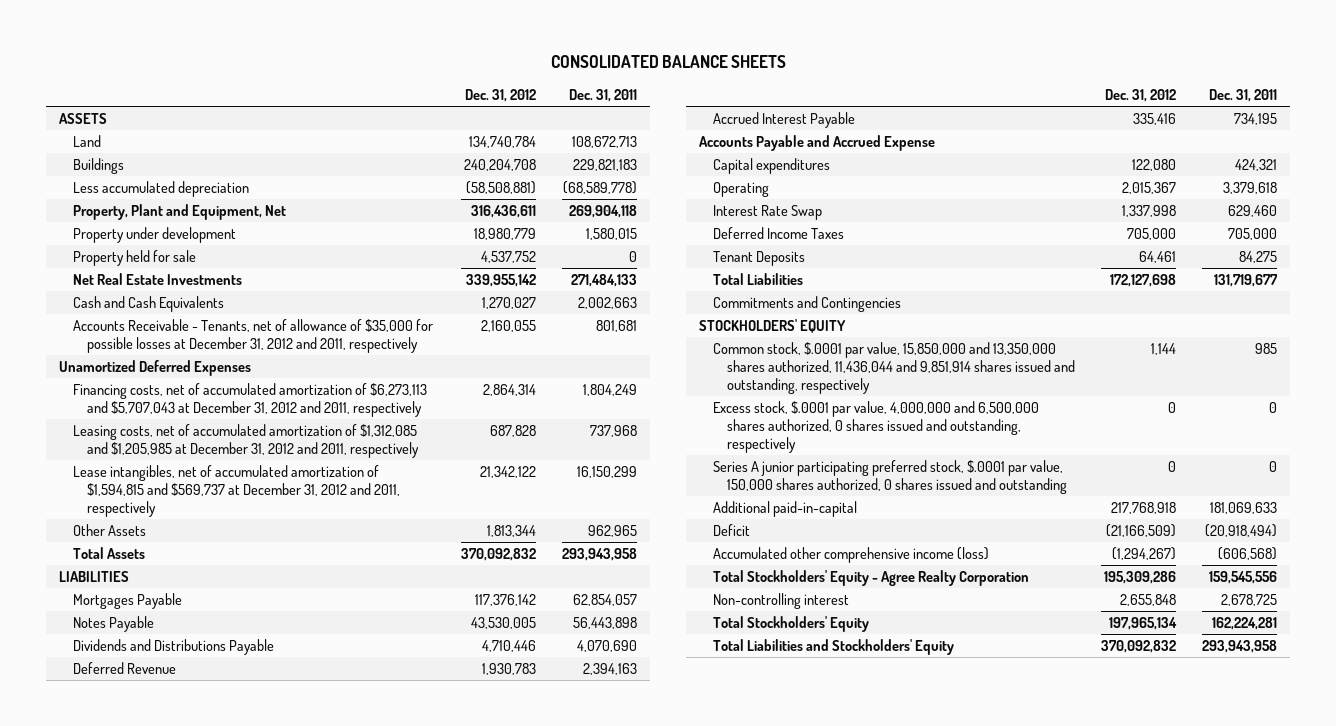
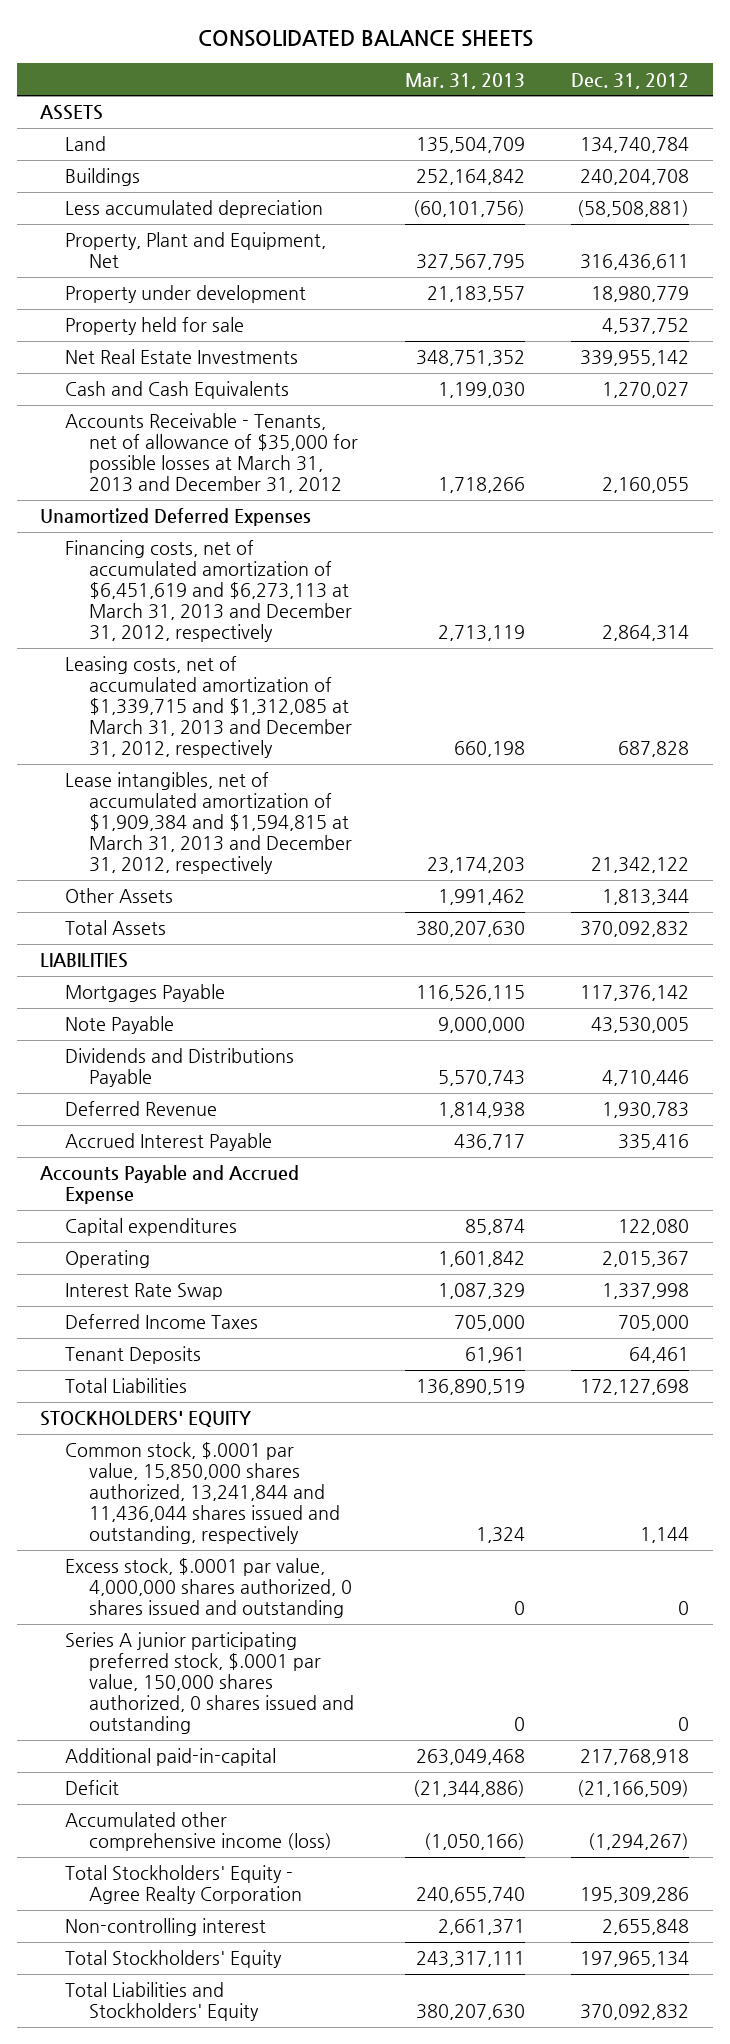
- | Dec. 31, 2012 | Dec. 31, 2011
+ | Mar. 31, 2013 | Dec. 31, 2012
- Accounts Receivable - Tenants, net of allowance of $35,000 for possible losses at December 31, 2012 and 2011, respectively | 2,160,055 | 801,681
+ Accounts Receivable - Tenants, net of allowance of $35,000 for possible losses at March 31, 2013 and December 31, 2012 | 1,718,266 | 2,160,055
- Financing costs, net of accumulated amortization of $6,273,113 and $5,707,043 at December 31, 2012 and 2011, respectively | 2,864,314 | 1,804,249
- Leasing costs, net of accumulated amortization of $1,312,085 and $1,205,985 at December 31, 2012 and 2011, respectively | 687,828 | 737,968
- Lease intangibles, net of accumulated amortization of $1,594,815 and $569,737 at December 31, 2012 and 2011, respectively | 21,342,122 | 16,150,299
+ Financing costs, net of accumulated amortization of $6,451,619 and $6,273,113 at March 31, 2013 and December 31, 2012, respectively | 2,713,119 | 2,864,314
+ Leasing costs, net of accumulated amortization of $1,339,715 and $1,312,085 at March 31, 2013 and December 31, 2012, respectively | 660,198 | 687,828
+ Lease intangibles, net of accumulated amortization of $1,909,384 and $1,594,815 at March 31, 2013 and December 31, 2012, respectively | 23,174,203 | 21,342,122
- Notes Payable | 43,530,005 | 56,443,898
+ Note Payable | 9,000,000 | 43,530,005
- Commitments and Contingencies
- Common stock, $.0001 par value, 15,850,000 and 13,350,000 shares authorized, 11,436,044 and 9,851,914 shares issued and outstanding, respectively | 1,144 | 985
- Excess stock, $.0001 par value, 4,000,000 and 6,500,000 shares authorized, 0 shares issued and outstanding, respectively | 0 | 0
+ Common stock, $.0001 par value, 15,850,000 shares authorized, 13,241,844 and 11,436,044 shares issued and outstanding, respectively | 1,324 | 1,144
+ Excess stock, $.0001 par value, 4,000,000 shares authorized, 0 shares issued and outstanding | 0 | 0

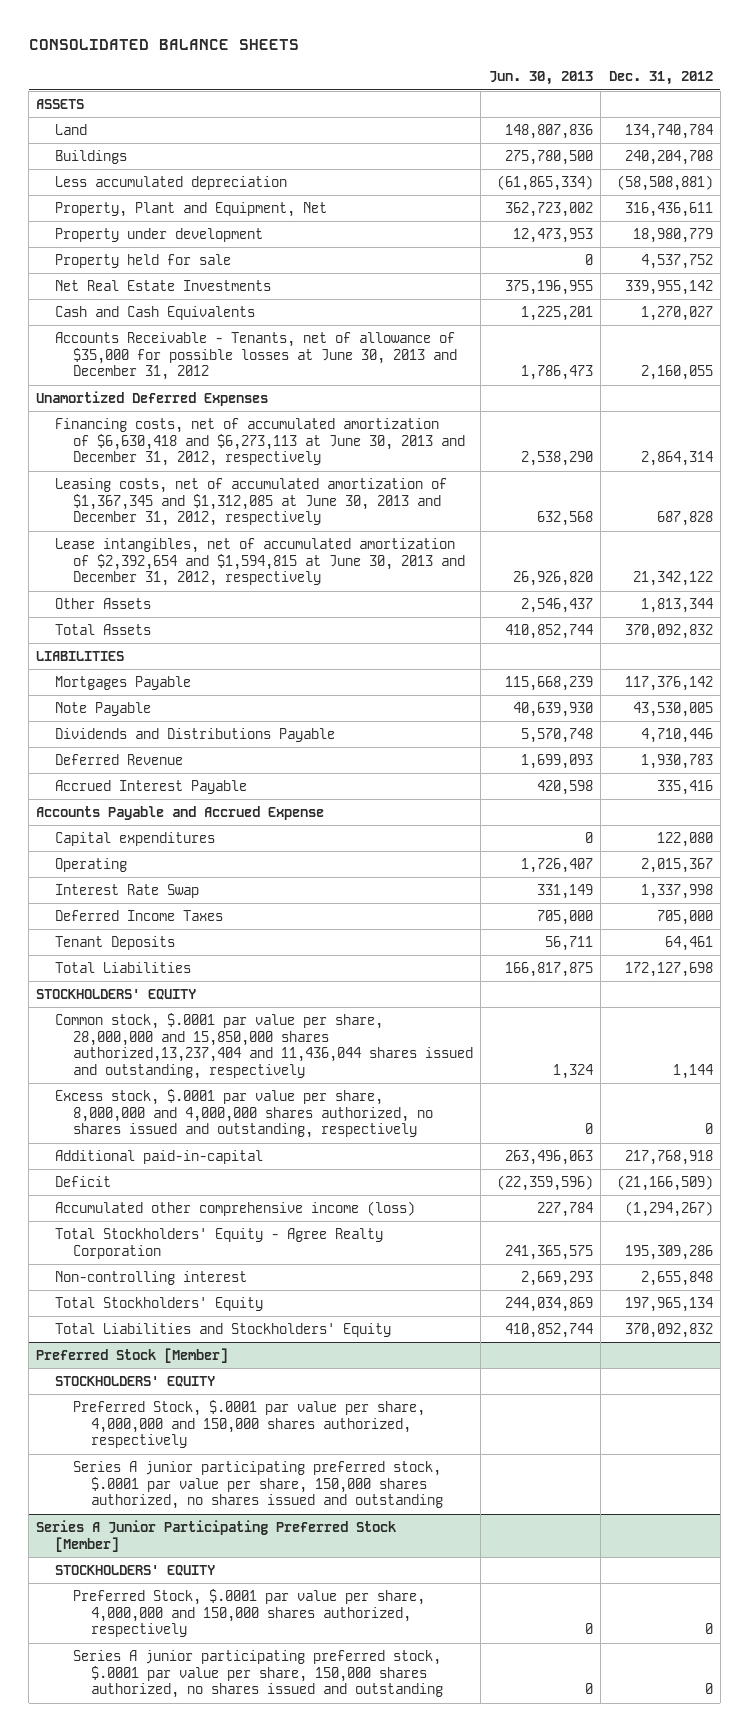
- | Mar. 31, 2013 | Dec. 31, 2012
+ | Jun. 30, 2013 | Dec. 31, 2012
- Accounts Receivable - Tenants, net of allowance of $35,000 for possible losses at March 31, 2013 and December 31, 2012 | 1,718,266 | 2,160,055
+ Accounts Receivable - Tenants, net of allowance of $35,000 for possible losses at June 30, 2013 and December 31, 2012 | 1,786,473 | 2,160,055
- Financing costs, net of accumulated amortization of $6,451,619 and $6,273,113 at March 31, 2013 and December 31, 2012, respectively | 2,713,119 | 2,864,314
- Leasing costs, net of accumulated amortization of $1,339,715 and $1,312,085 at March 31, 2013 and December 31, 2012, respectively | 660,198 | 687,828
- Lease intangibles, net of accumulated amortization of $1,909,384 and $1,594,815 at March 31, 2013 and December 31, 2012, respectively | 23,174,203 | 21,342,122
+ Financing costs, net of accumulated amortization of $6,630,418 and $6,273,113 at June 30, 2013 and December 31, 2012, respectively | 2,538,290 | 2,864,314
+ Leasing costs, net of accumulated amortization of $1,367,345 and $1,312,085 at June 30, 2013 and December 31, 2012, respectively | 632,568 | 687,828
+ Lease intangibles, net of accumulated amortization of $2,392,654 and $1,594,815 at June 30, 2013 and December 31, 2012, respectively | 26,926,820 | 21,342,122
- Common stock, $.0001 par value, 15,850,000 shares authorized, 13,241,844 and 11,436,044 shares issued and outstanding, respectively | 1,324 | 1,144
- Excess stock, $.0001 par value, 4,000,000 shares authorized, 0 shares issued and outstanding | 0 | 0
- Series A junior participating preferred stock, $.0001 par value, 150,000 shares authorized, 0 shares issued and outstanding | 0 | 0
+ Common stock, $.0001 par value per share, 28,000,000 and 15,850,000 shares authorized,13,237,404 and 11,436,044 shares issued and outstanding, respectively | 1,324 | 1,144
+ Excess stock, $.0001 par value per share, 8,000,000 and 4,000,000 shares authorized, no shares issued and outstanding, respectively | 0 | 0
+ Preferred Stock [Member]
+ STOCKHOLDERS' EQUITY
+ Preferred Stock, $.0001 par value per share, 4,000,000 and 150,000 shares authorized, respectively
+ Series A junior participating preferred stock, $.0001 par value per share, 150,000 shares authorized, no shares issued and outstanding
+ Series A Junior Participating Preferred Stock [Member]
+ STOCKHOLDERS' EQUITY
+ Preferred Stock, $.0001 par value per share, 4,000,000 and 150,000 shares authorized, respectively | 0 | 0
+ Series A junior participating preferred stock, $.0001 par value per share, 150,000 shares authorized, no shares issued and outstanding | 0 | 0

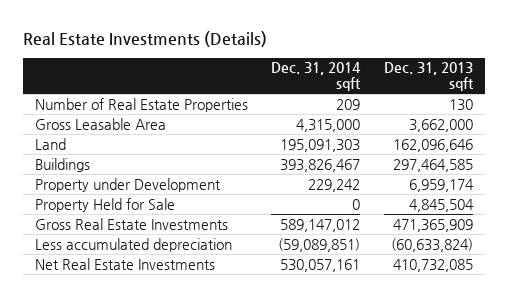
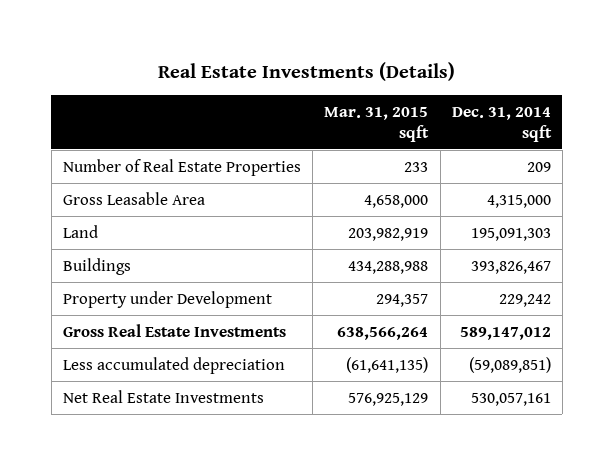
- | Dec. 31, 2014 sqft | Dec. 31, 2013 sqft
+ | Mar. 31, 2015 sqft | Dec. 31, 2014 sqft
- Property Held for Sale | 0 | 4,845,504

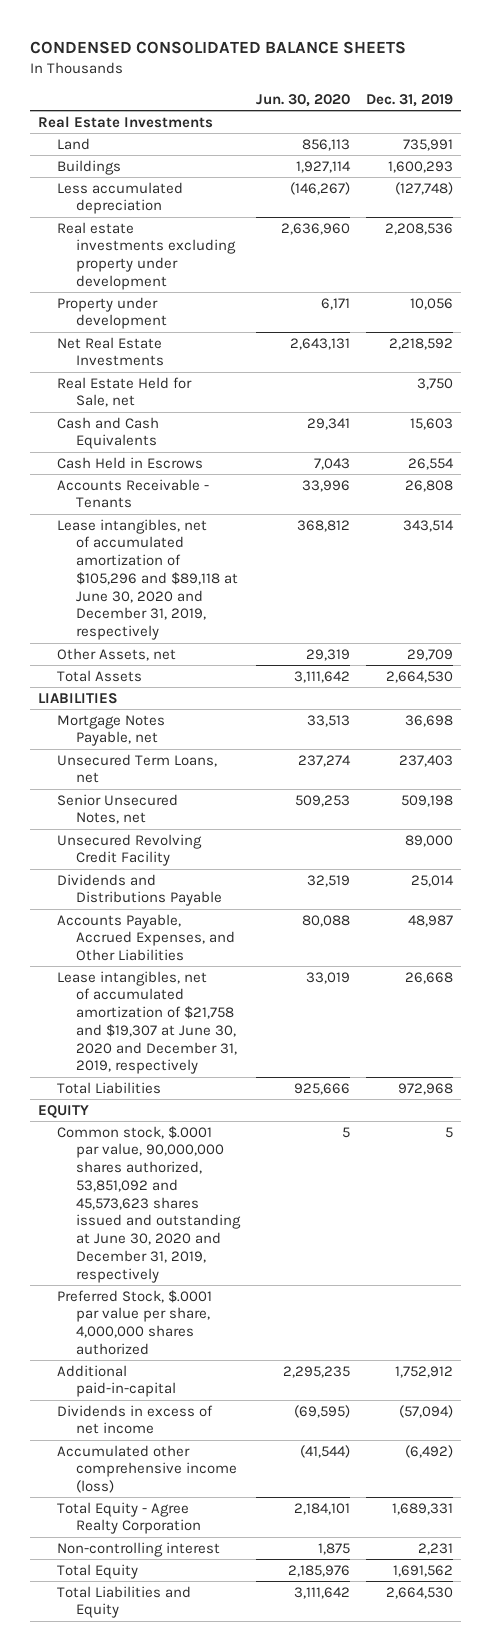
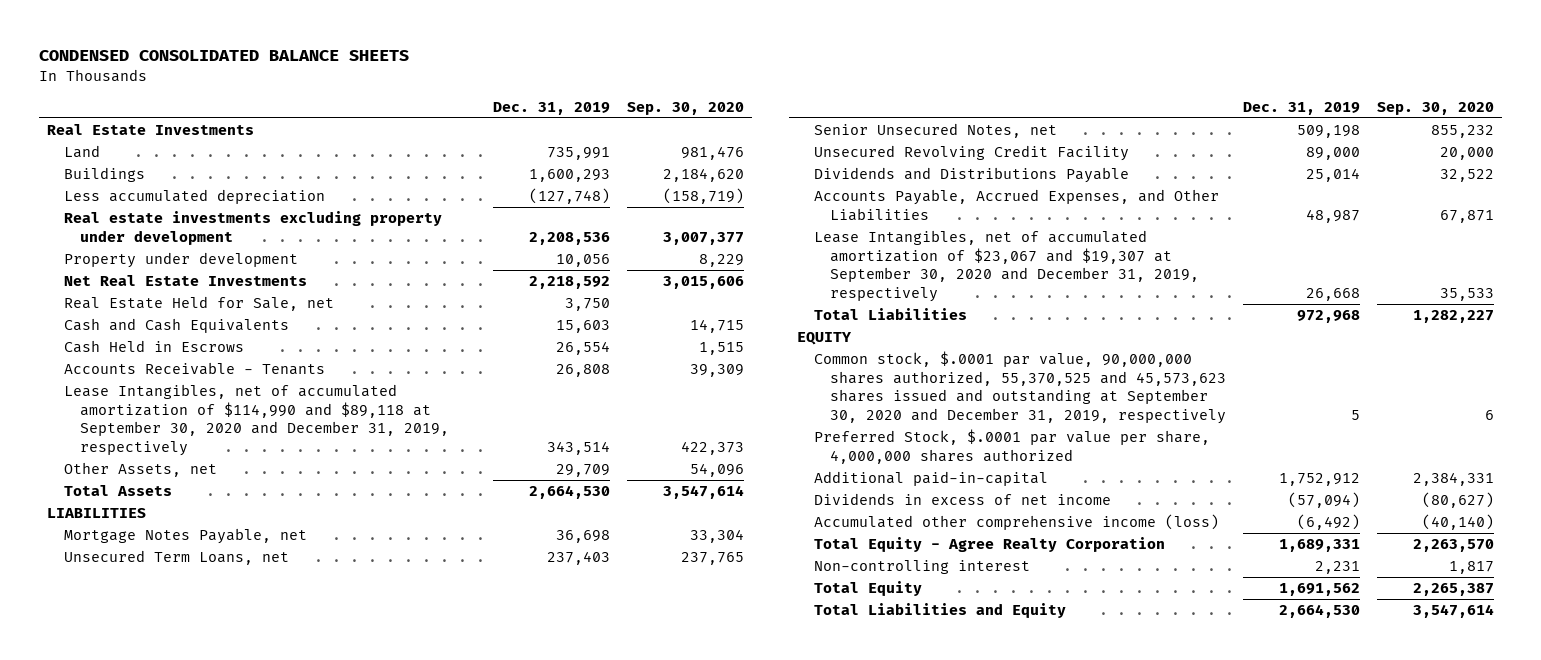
- | Jun. 30, 2020 | Dec. 31, 2019
+ | Dec. 31, 2019 | Sep. 30, 2020
- Lease intangibles, net of accumulated amortization of $105,296 and $89,118 at June 30, 2020 and December 31, 2019, respectively | 368,812 | 343,514
+ Lease Intangibles, net of accumulated amortization of $114,990 and $89,118 at September 30, 2020 and December 31, 2019, respectively | 343,514 | 422,373
- Lease intangibles, net of accumulated amortization of $21,758 and $19,307 at June 30, 2020 and December 31, 2019, respectively | 33,019 | 26,668
+ Lease Intangibles, net of accumulated amortization of $23,067 and $19,307 at September 30, 2020 and December 31, 2019, respectively | 26,668 | 35,533
- Common stock, $.0001 par value, 90,000,000 shares authorized, 53,851,092 and 45,573,623 shares issued and outstanding at June 30, 2020 and December 31, 2019, respectively | 5 | 5
+ Common stock, $.0001 par value, 90,000,000 shares authorized, 55,370,525 and 45,573,623 shares issued and outstanding at September 30, 2020 and December 31, 2019, respectively | 5 | 6

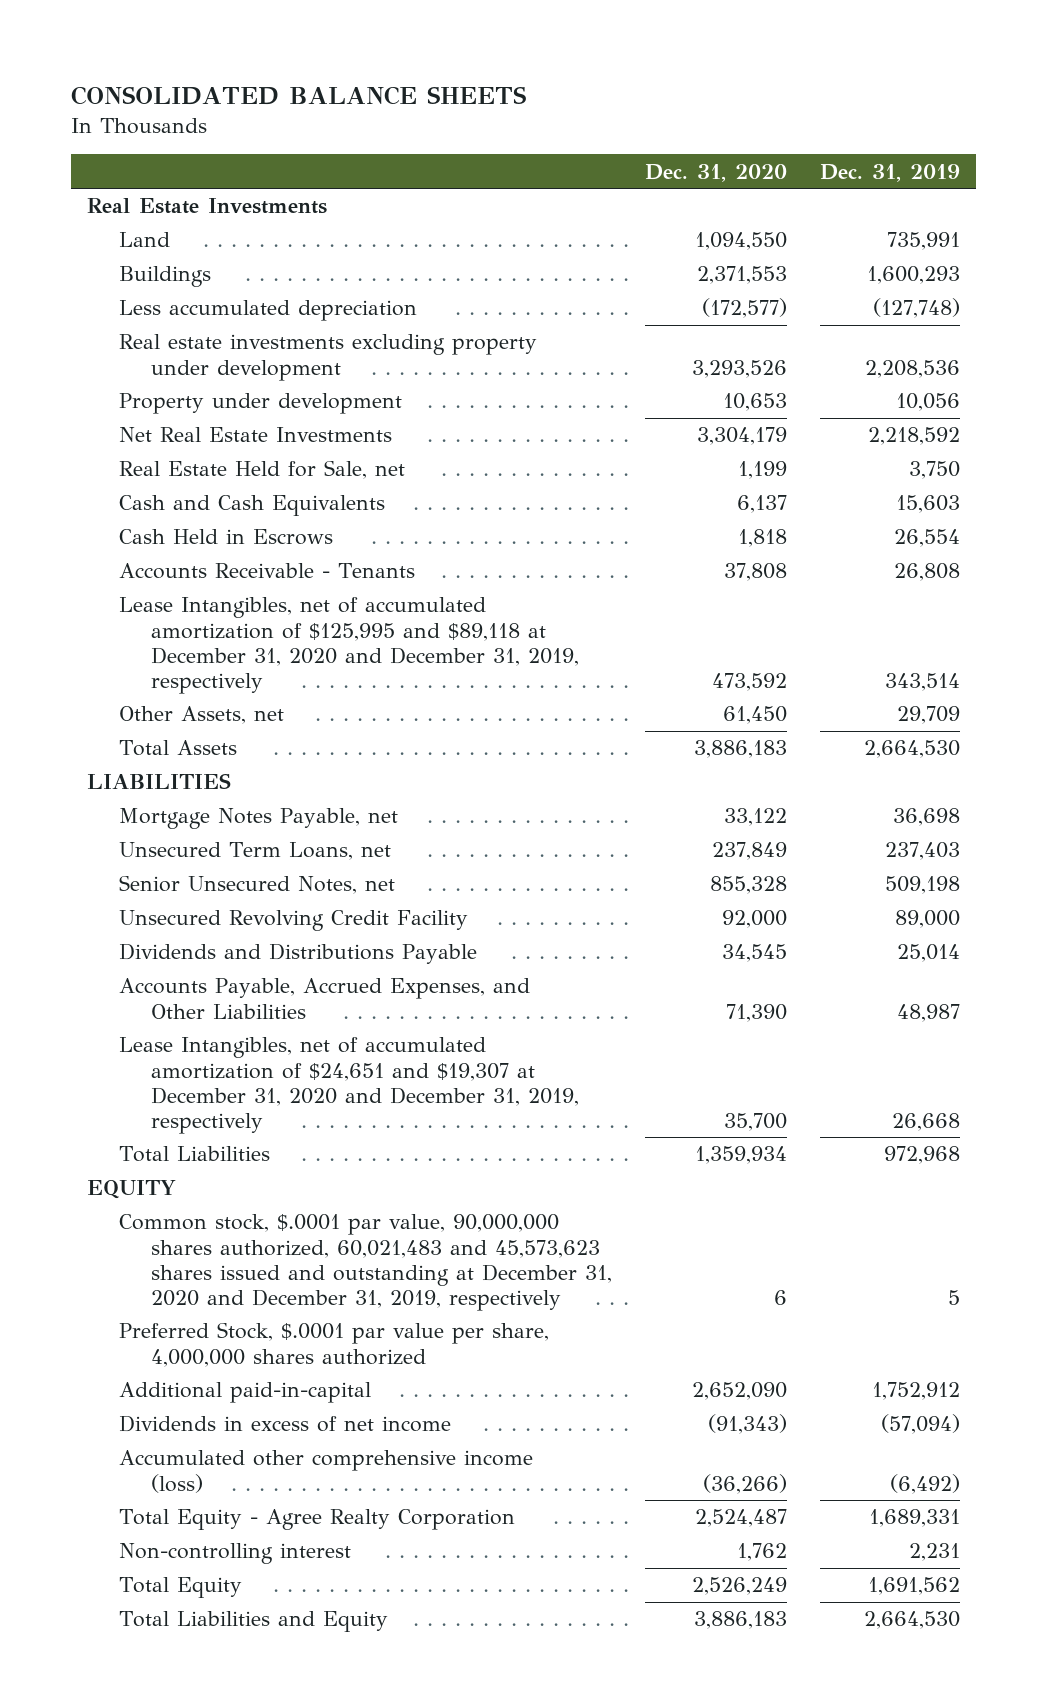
- CONDENSED CONSOLIDATED BALANCE SHEETS
+ CONSOLIDATED BALANCE SHEETS
- | Dec. 31, 2019 | Sep. 30, 2020
+ | Dec. 31, 2020 | Dec. 31, 2019
- Lease Intangibles, net of accumulated amortization of $114,990 and $89,118 at September 30, 2020 and December 31, 2019, respectively | 343,514 | 422,373
+ Lease Intangibles, net of accumulated amortization of $125,995 and $89,118 at December 31, 2020 and December 31, 2019, respectively | 473,592 | 343,514
- Lease Intangibles, net of accumulated amortization of $23,067 and $19,307 at September 30, 2020 and December 31, 2019, respectively | 26,668 | 35,533
+ Lease Intangibles, net of accumulated amortization of $24,651 and $19,307 at December 31, 2020 and December 31, 2019, respectively | 35,700 | 26,668
- Common stock, $.0001 par value, 90,000,000 shares authorized, 55,370,525 and 45,573,623 shares issued and outstanding at September 30, 2020 and December 31, 2019, respectively | 5 | 6
+ Common stock, $.0001 par value, 90,000,000 shares authorized, 60,021,483 and 45,573,623 shares issued and outstanding at December 31, 2020 and December 31, 2019, respectively | 6 | 5

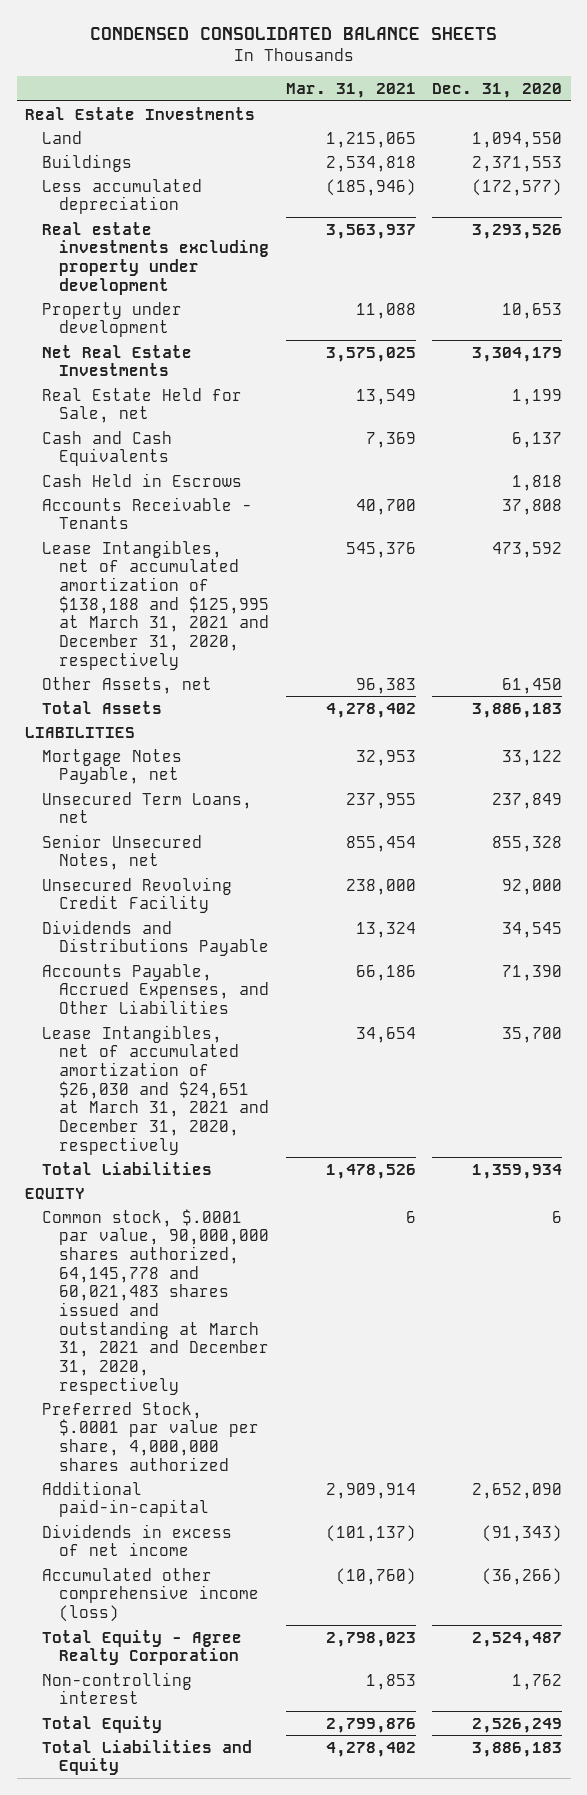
- CONSOLIDATED BALANCE SHEETS
+ CONDENSED CONSOLIDATED BALANCE SHEETS
- | Dec. 31, 2020 | Dec. 31, 2019
+ | Mar. 31, 2021 | Dec. 31, 2020
- Lease Intangibles, net of accumulated amortization of $125,995 and $89,118 at December 31, 2020 and December 31, 2019, respectively | 473,592 | 343,514
+ Lease Intangibles, net of accumulated amortization of $138,188 and $125,995 at March 31, 2021 and December 31, 2020, respectively | 545,376 | 473,592
- Lease Intangibles, net of accumulated amortization of $24,651 and $19,307 at December 31, 2020 and December 31, 2019, respectively | 35,700 | 26,668
+ Lease Intangibles, net of accumulated amortization of $26,030 and $24,651 at March 31, 2021 and December 31, 2020, respectively | 34,654 | 35,700
- Common stock, $.0001 par value, 90,000,000 shares authorized, 60,021,483 and 45,573,623 shares issued and outstanding at December 31, 2020 and December 31, 2019, respectively | 6 | 5
+ Common stock, $.0001 par value, 90,000,000 shares authorized, 64,145,778 and 60,021,483 shares issued and outstanding at March 31, 2021 and December 31, 2020, respectively | 6 | 6

